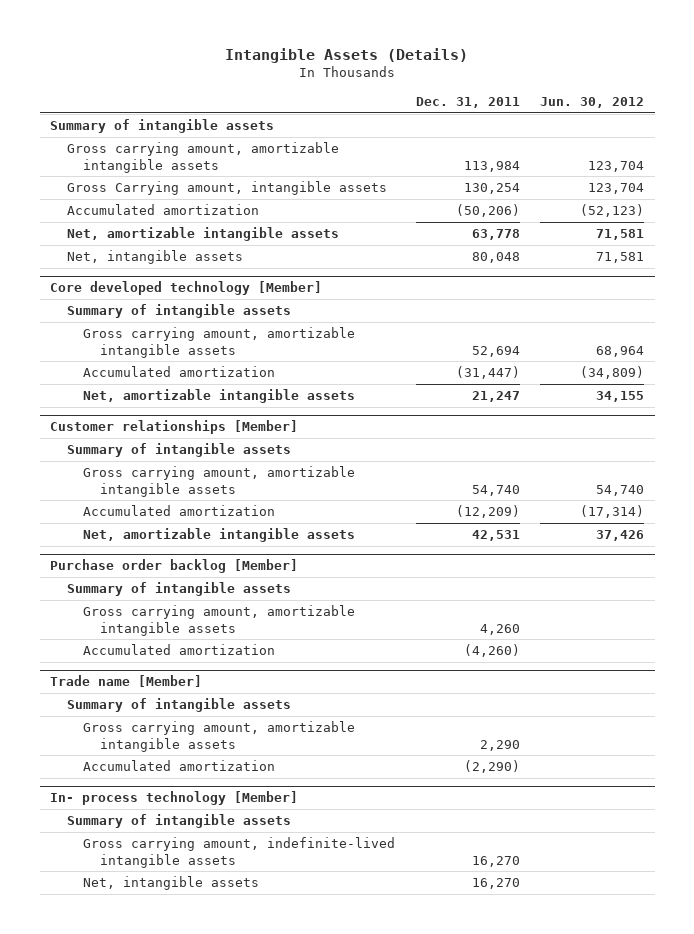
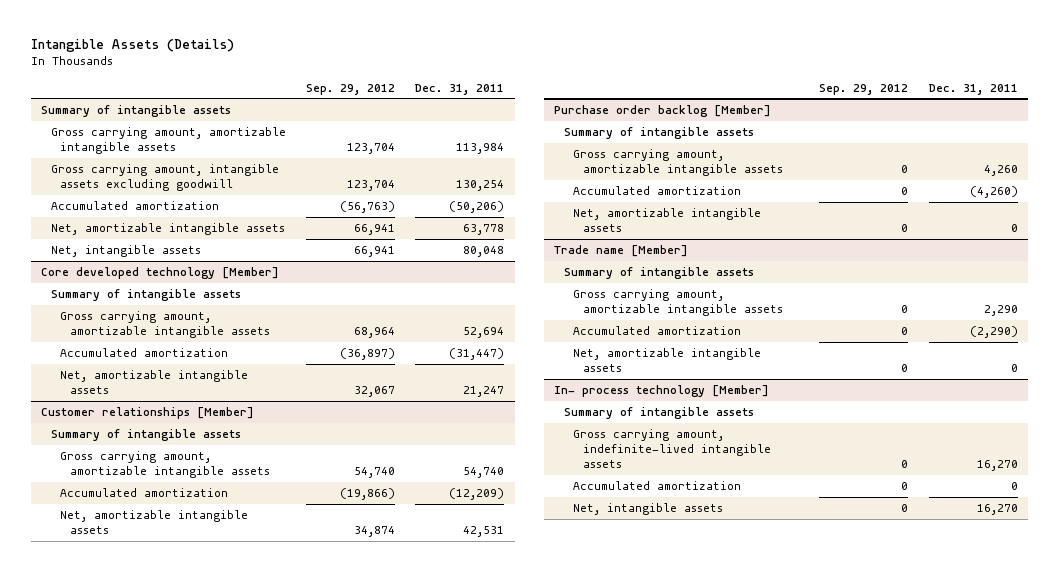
- | Dec. 31, 2011 | Jun. 30, 2012
+ | Sep. 29, 2012 | Dec. 31, 2011
- Gross Carrying amount, intangible assets | 130,254 | 123,704
+ Gross carrying amount, intangible assets excluding goodwill | 123,704 | 130,254
@ Purchase order backlog [Member]
+ Net, amortizable intangible assets | 0 | 0
@ Trade name [Member]
+ Net, amortizable intangible assets | 0 | 0
@ In- process technology [Member]
+ Accumulated amortization | 0 | 0

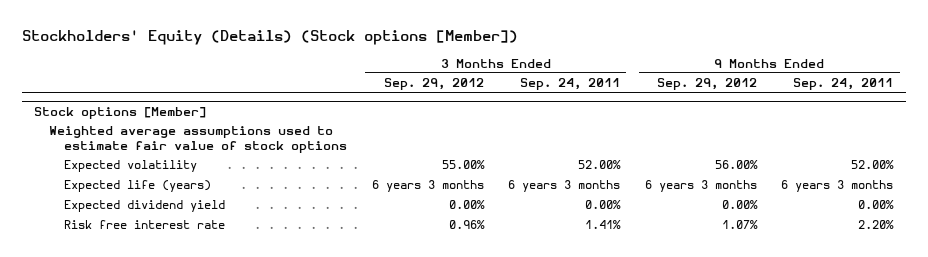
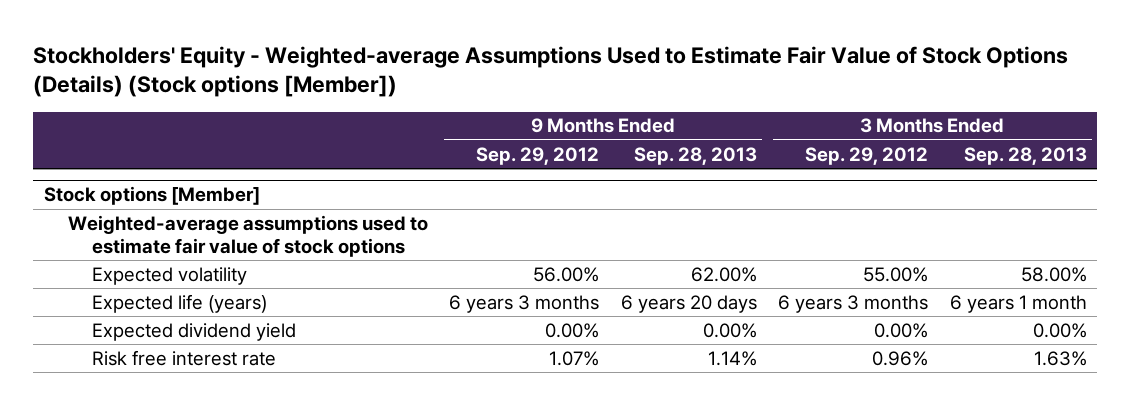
- Stockholders' Equity (Details) (Stock options [Member])
+ Stockholders' Equity - Weighted-average Assumptions Used to Estimate Fair Value of Stock Options (Details) (Stock options [Member])
- | 3 Months Ended Sep. 29, 2012 | 3 Months Ended Sep. 24, 2011 | 9 Months Ended Sep. 29, 2012 | 9 Months Ended Sep. 24, 2011
+ | 9 Months Ended Sep. 29, 2012 | 9 Months Ended Sep. 28, 2013 | 3 Months Ended Sep. 29, 2012 | 3 Months Ended Sep. 28, 2013
@ Stock options [Member]
- Weighted average assumptions used to estimate fair value of stock options
+ Weighted-average assumptions used to estimate fair value of stock options

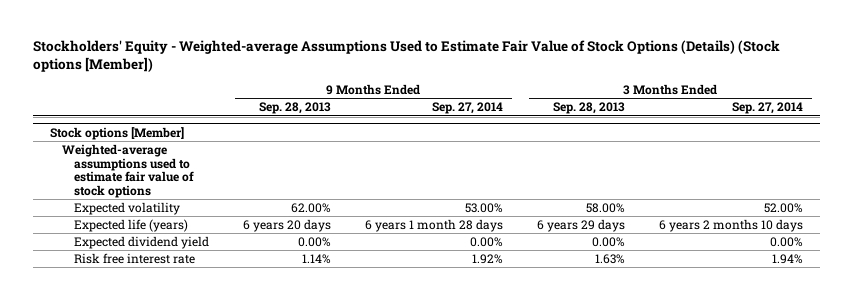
- | 9 Months Ended Sep. 29, 2012 | 9 Months Ended Sep. 28, 2013 | 3 Months Ended Sep. 29, 2012 | 3 Months Ended Sep. 28, 2013
+ | 9 Months Ended Sep. 28, 2013 | 9 Months Ended Sep. 27, 2014 | 3 Months Ended Sep. 28, 2013 | 3 Months Ended Sep. 27, 2014
@ Stock options [Member]
- Expected life (years) | 6 years 3 months | 6 years 20 days | 6 years 3 months | 6 years 1 month
+ Expected life (years) | 6 years 20 days | 6 years 1 month 28 days | 6 years 29 days | 6 years 2 months 10 days

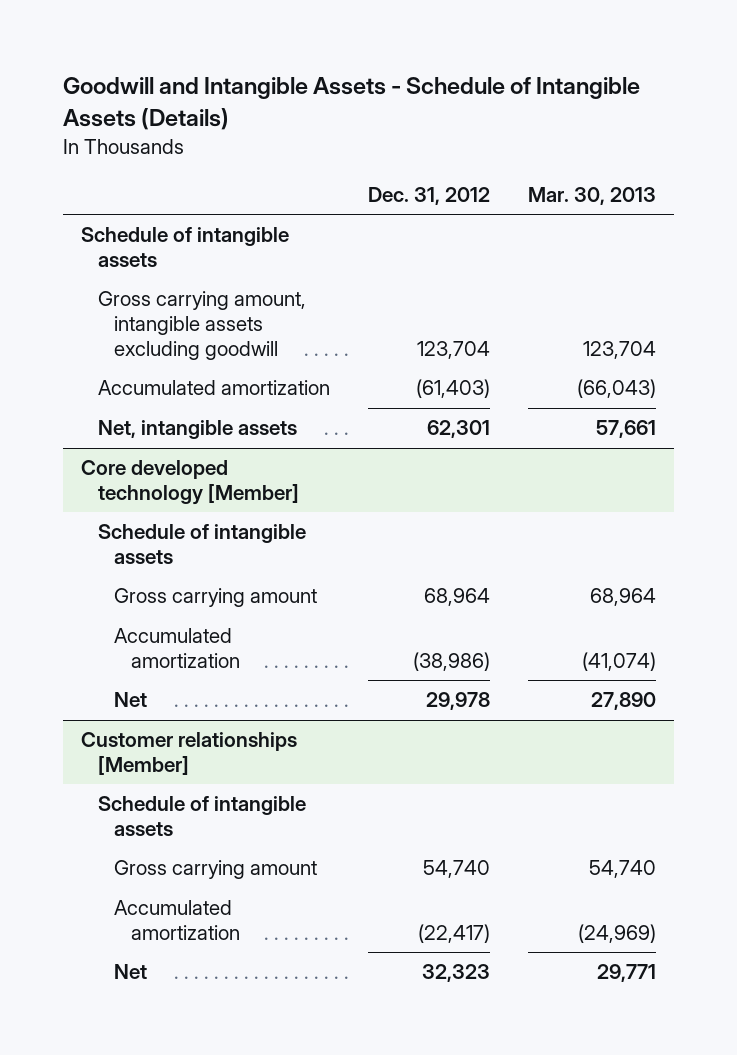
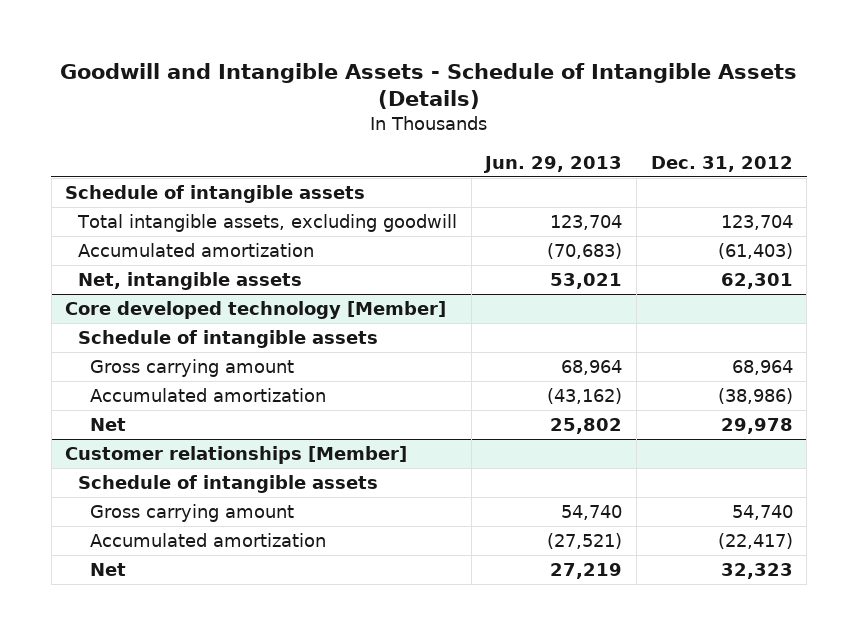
- | Dec. 31, 2012 | Mar. 30, 2013
+ | Jun. 29, 2013 | Dec. 31, 2012
- Gross carrying amount, intangible assets excluding goodwill | 123,704 | 123,704
+ Total intangible assets, excluding goodwill | 123,704 | 123,704

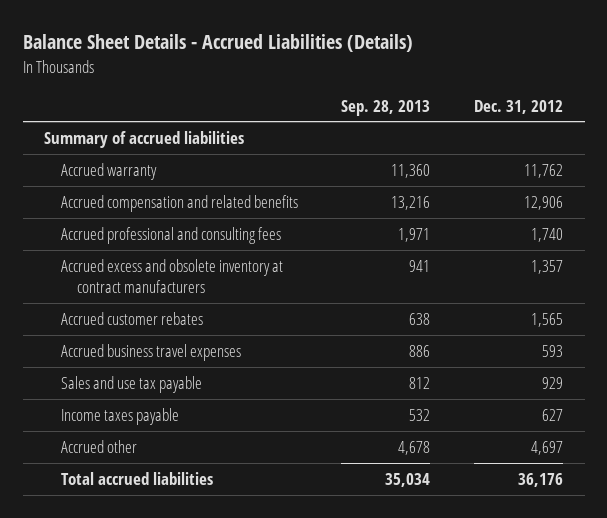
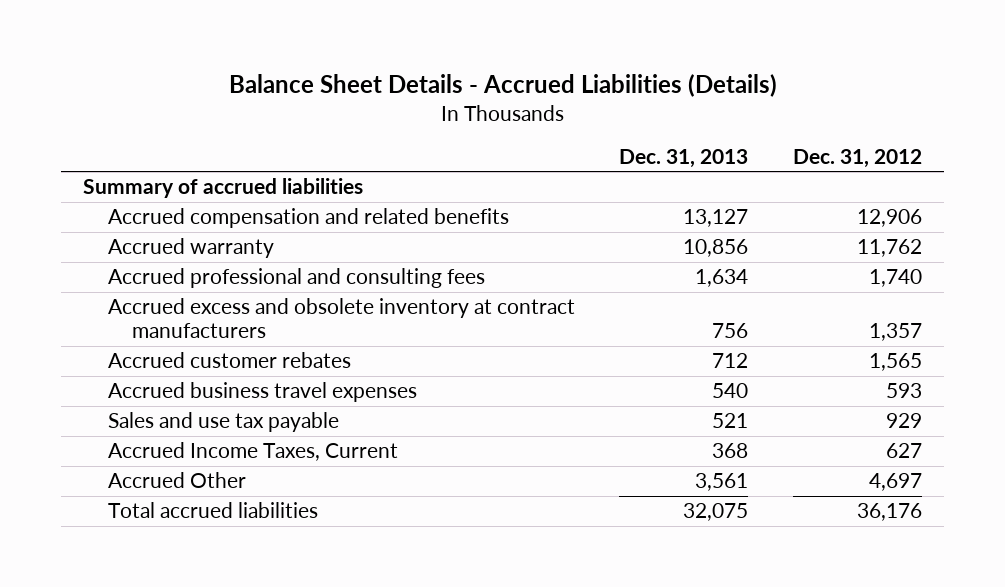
- | Sep. 28, 2013 | Dec. 31, 2012
+ | Dec. 31, 2013 | Dec. 31, 2012
moved down: Accrued warranty | 10,856 | 11,762
- Income taxes payable | 532 | 627
- Accrued other | 4,678 | 4,697
+ Accrued Income Taxes, Current | 368 | 627
+ Accrued Other | 3,561 | 4,697

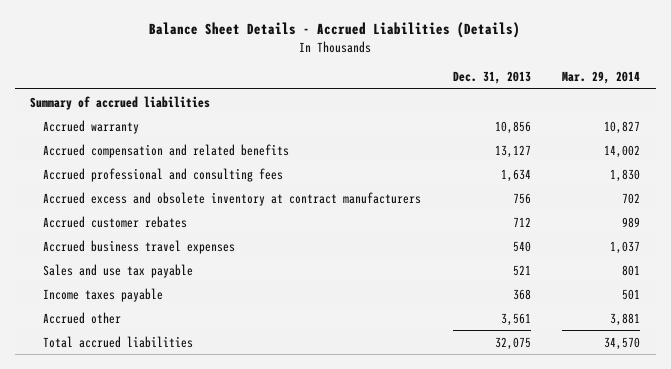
- | Dec. 31, 2013 | Dec. 31, 2012
+ | Dec. 31, 2013 | Mar. 29, 2014
moved down: Accrued compensation and related benefits | 13,127 | 14,002
- Accrued Income Taxes, Current | 368 | 627
- Accrued Other | 3,561 | 4,697
+ Income taxes payable | 368 | 501
+ Accrued other | 3,561 | 3,881

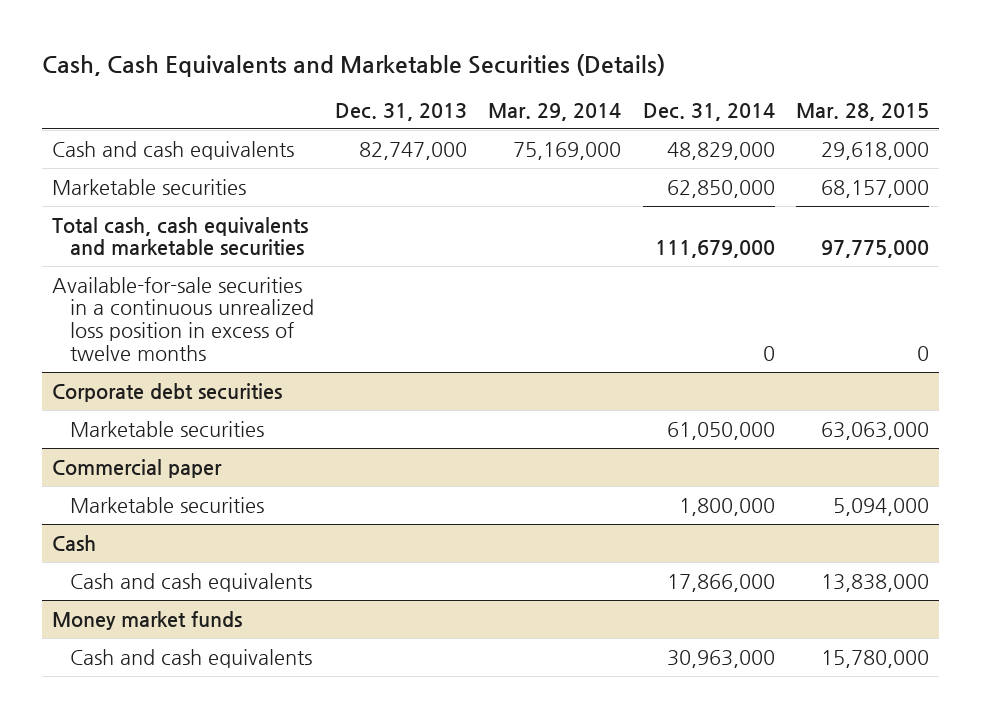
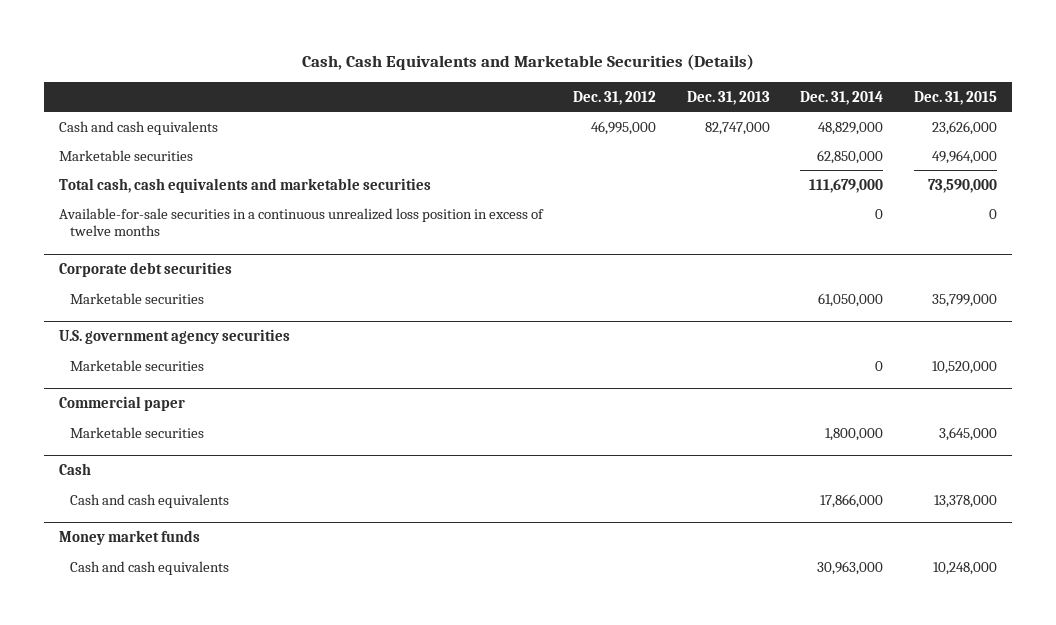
- | Dec. 31, 2013 | Mar. 29, 2014 | Dec. 31, 2014 | Mar. 28, 2015
+ | Dec. 31, 2012 | Dec. 31, 2013 | Dec. 31, 2014 | Dec. 31, 2015
+ U.S. government agency securities
+ Marketable securities | | | 0 | 10,520,000

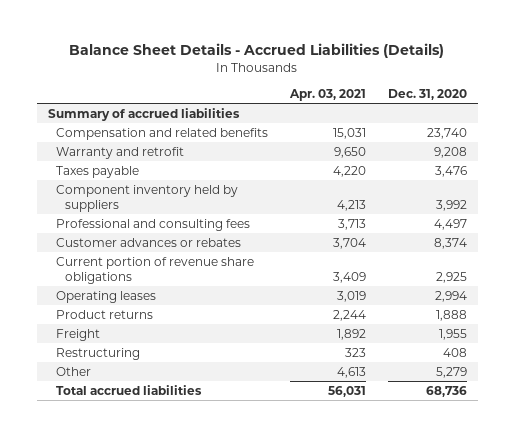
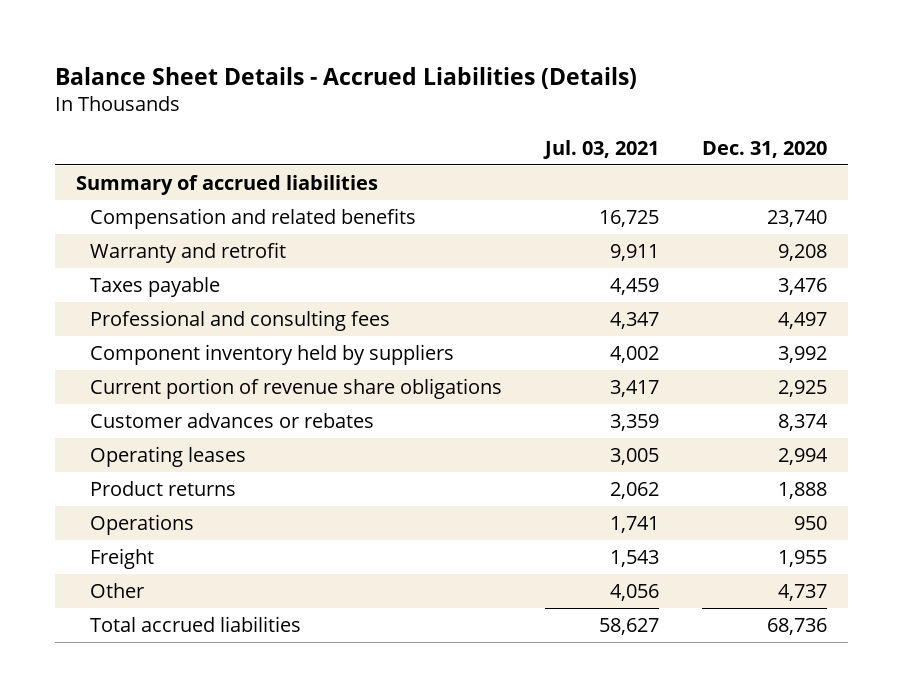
- | Apr. 03, 2021 | Dec. 31, 2020
+ | Jul. 03, 2021 | Dec. 31, 2020
moved down: Component inventory held by suppliers | 4,002 | 3,992
moved down: Customer advances or rebates | 3,359 | 8,374
+ Operations | 1,741 | 950
- Restructuring | 323 | 408
- Other | 4,613 | 5,279
+ Other | 4,056 | 4,737

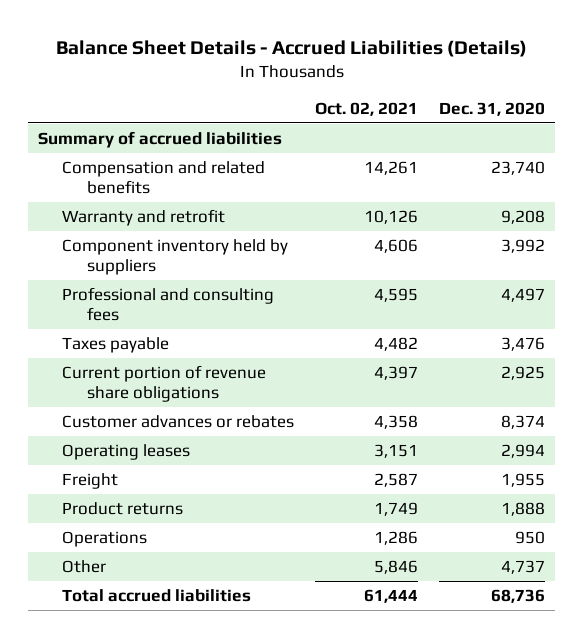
- | Jul. 03, 2021 | Dec. 31, 2020
+ | Oct. 02, 2021 | Dec. 31, 2020
moved down: Professional and consulting fees | 4,595 | 4,497
moved down: Taxes payable | 4,482 | 3,476
moved up: Freight | 2,587 | 1,955

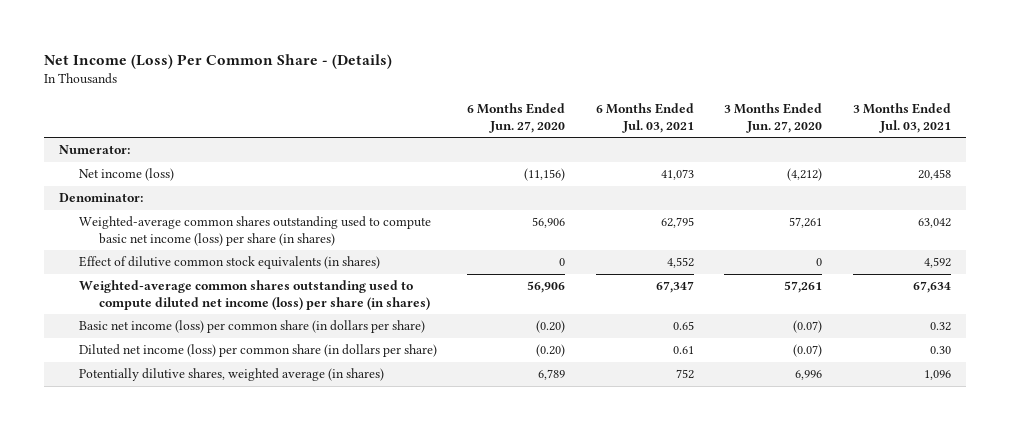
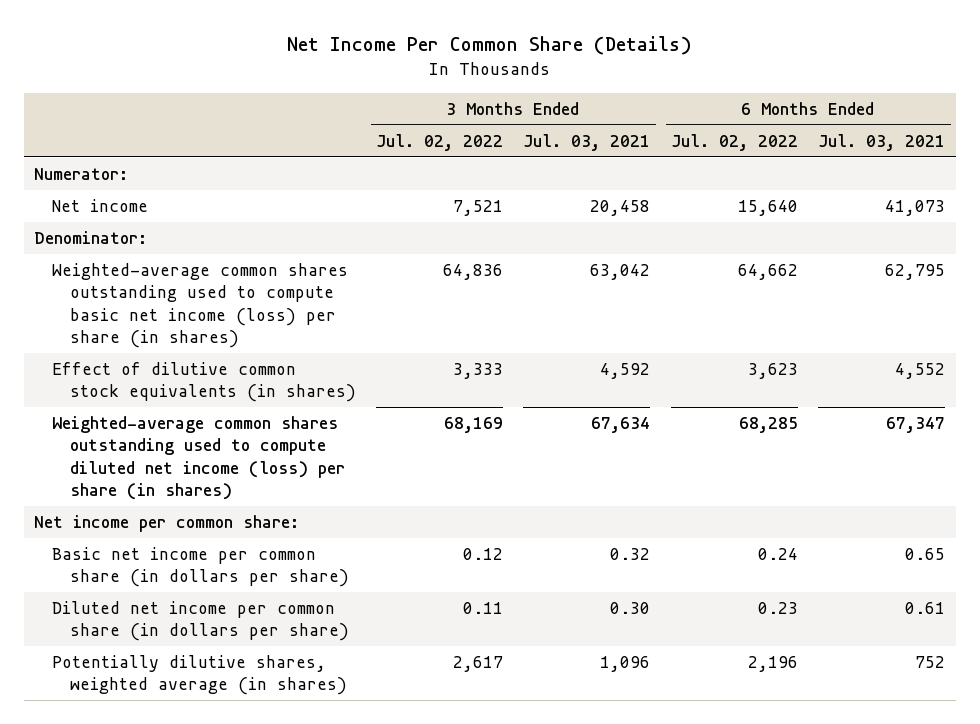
- Net Income (Loss) Per Common Share - (Details)
+ Net Income Per Common Share (Details)
- | 6 Months Ended Jun. 27, 2020 | 6 Months Ended Jul. 03, 2021 | 3 Months Ended Jun. 27, 2020 | 3 Months Ended Jul. 03, 2021
+ | 3 Months Ended Jul. 02, 2022 | 3 Months Ended Jul. 03, 2021 | 6 Months Ended Jul. 02, 2022 | 6 Months Ended Jul. 03, 2021
- Net income (loss) | (11,156) | 41,073 | (4,212) | 20,458
+ Net income | 7,521 | 20,458 | 15,640 | 41,073
- Basic net income (loss) per common share (in dollars per share) | (0.20) | 0.65 | (0.07) | 0.32
- Diluted net income (loss) per common share (in dollars per share) | (0.20) | 0.61 | (0.07) | 0.30
+ Net income per common share:
+ Basic net income per common share (in dollars per share) | 0.12 | 0.32 | 0.24 | 0.65
+ Diluted net income per common share (in dollars per share) | 0.11 | 0.30 | 0.23 | 0.61

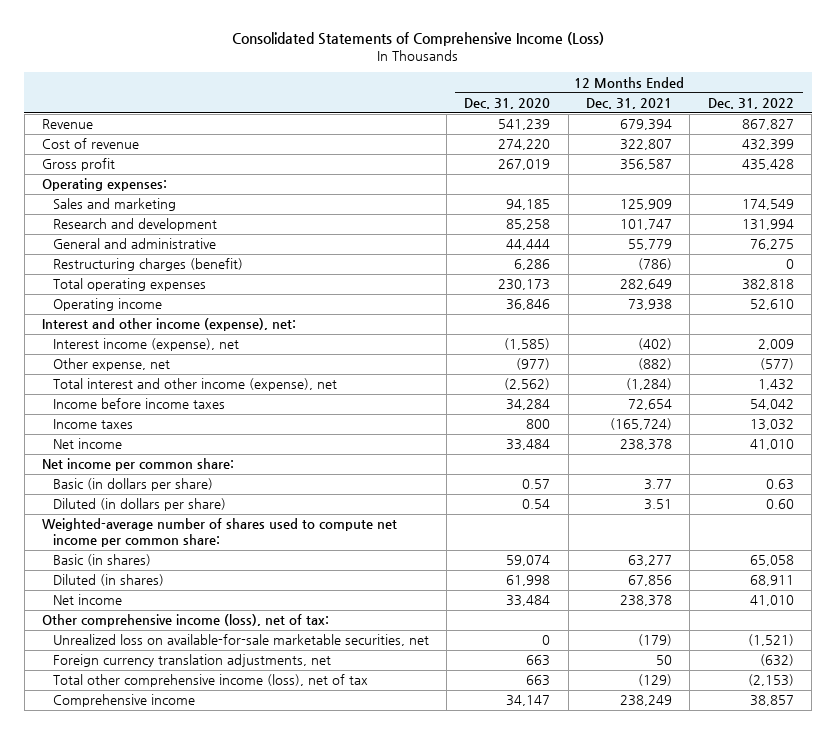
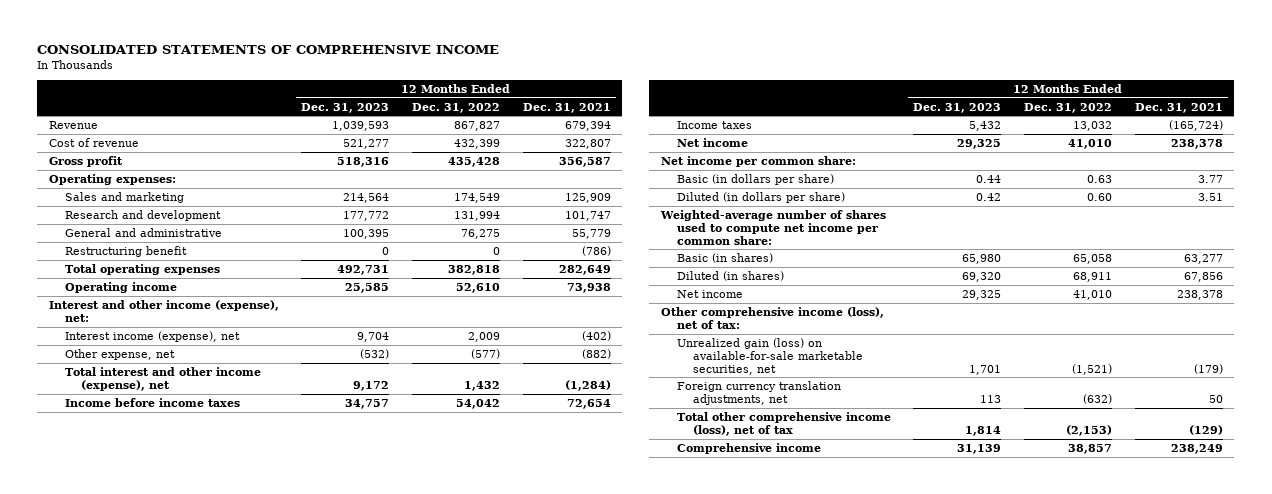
- Consolidated Statements of Comprehensive Income (Loss)
+ CONSOLIDATED STATEMENTS OF COMPREHENSIVE INCOME
- | 12 Months Ended Dec. 31, 2020 | 12 Months Ended Dec. 31, 2021 | 12 Months Ended Dec. 31, 2022
+ | 12 Months Ended Dec. 31, 2023 | 12 Months Ended Dec. 31, 2022 | 12 Months Ended Dec. 31, 2021
- Restructuring charges (benefit) | 6,286 | (786) | 0
+ Restructuring benefit | 0 | 0 | (786)
- Unrealized loss on available-for-sale marketable securities, net | 0 | (179) | (1,521)
+ Unrealized gain (loss) on available-for-sale marketable securities, net | 1,701 | (1,521) | (179)

